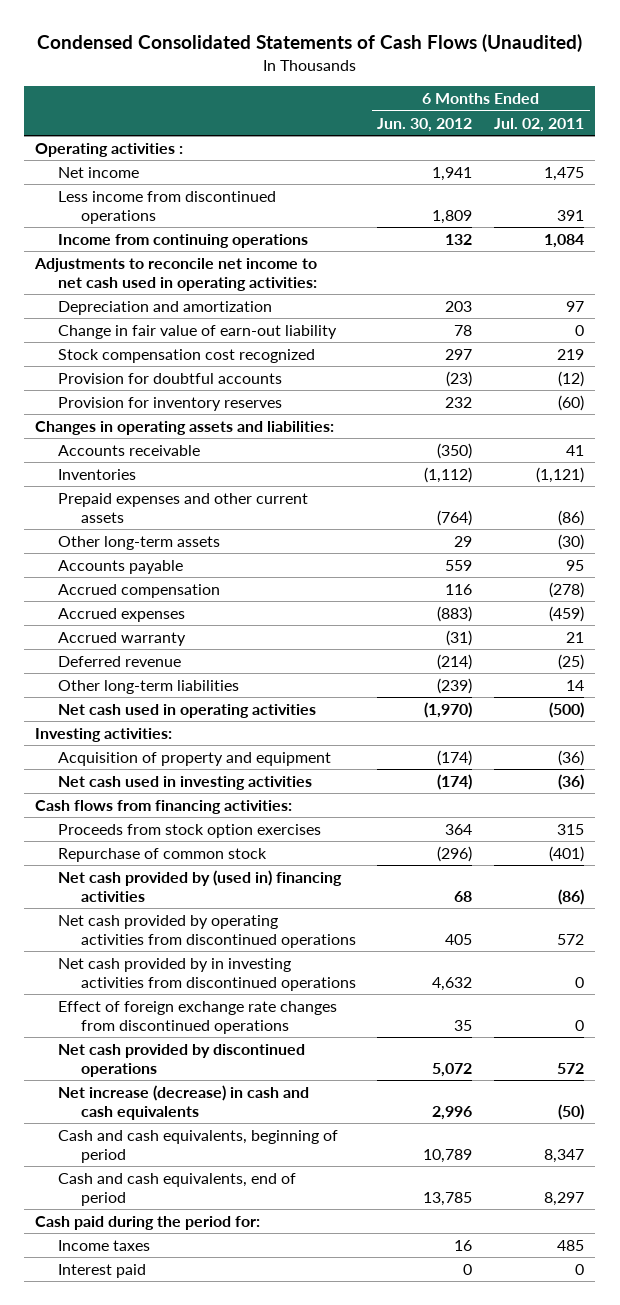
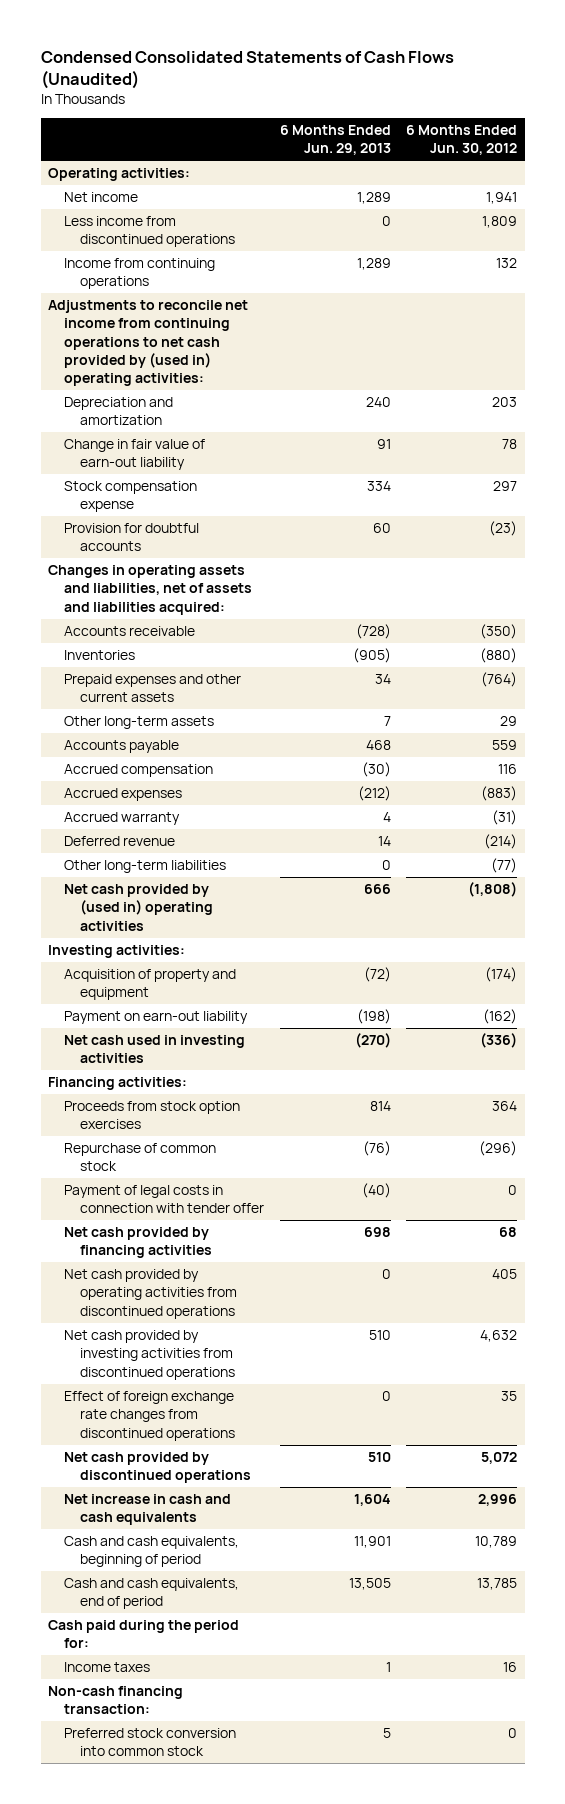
- | 6 Months Ended Jun. 30, 2012 | 6 Months Ended Jul. 02, 2011
+ | 6 Months Ended Jun. 29, 2013 | 6 Months Ended Jun. 30, 2012
- Operating activities :
+ Operating activities:
- Adjustments to reconcile net income to net cash used in operating activities:
+ Adjustments to reconcile net income from continuing operations to net cash provided by (used in) operating activities:
- Stock compensation cost recognized | 297 | 219
+ Stock compensation expense | 334 | 297
- Provision for inventory reserves | 232 | (60)
- Changes in operating assets and liabilities:
+ Changes in operating assets and liabilities, net of assets and liabilities acquired:
- Inventories | (1,112) | (1,121)
+ Inventories | (905) | (880)
- Other long-term liabilities | (239) | 14
- Net cash used in operating activities | (1,970) | (500)
+ Other long-term liabilities | 0 | (77)
+ Net cash provided by (used in) operating activities | 666 | (1,808)
- Net cash used in investing activities | (174) | (36)
- Cash flows from financing activities:
+ Payment on earn-out liability | (198) | (162)
+ Net cash used in investing activities | (270) | (336)
+ Financing activities:
- Net cash provided by (used in) financing activities | 68 | (86)
+ Payment of legal costs in connection with tender offer | (40) | 0
+ Net cash provided by financing activities | 698 | 68
- Net cash provided by in investing activities from discontinued operations | 4,632 | 0
+ Net cash provided by investing activities from discontinued operations | 510 | 4,632
- Net increase (decrease) in cash and cash equivalents | 2,996 | (50)
+ Net increase in cash and cash equivalents | 1,604 | 2,996
- Interest paid | 0 | 0
+ Non-cash financing transaction:
+ Preferred stock conversion into common stock | 5 | 0

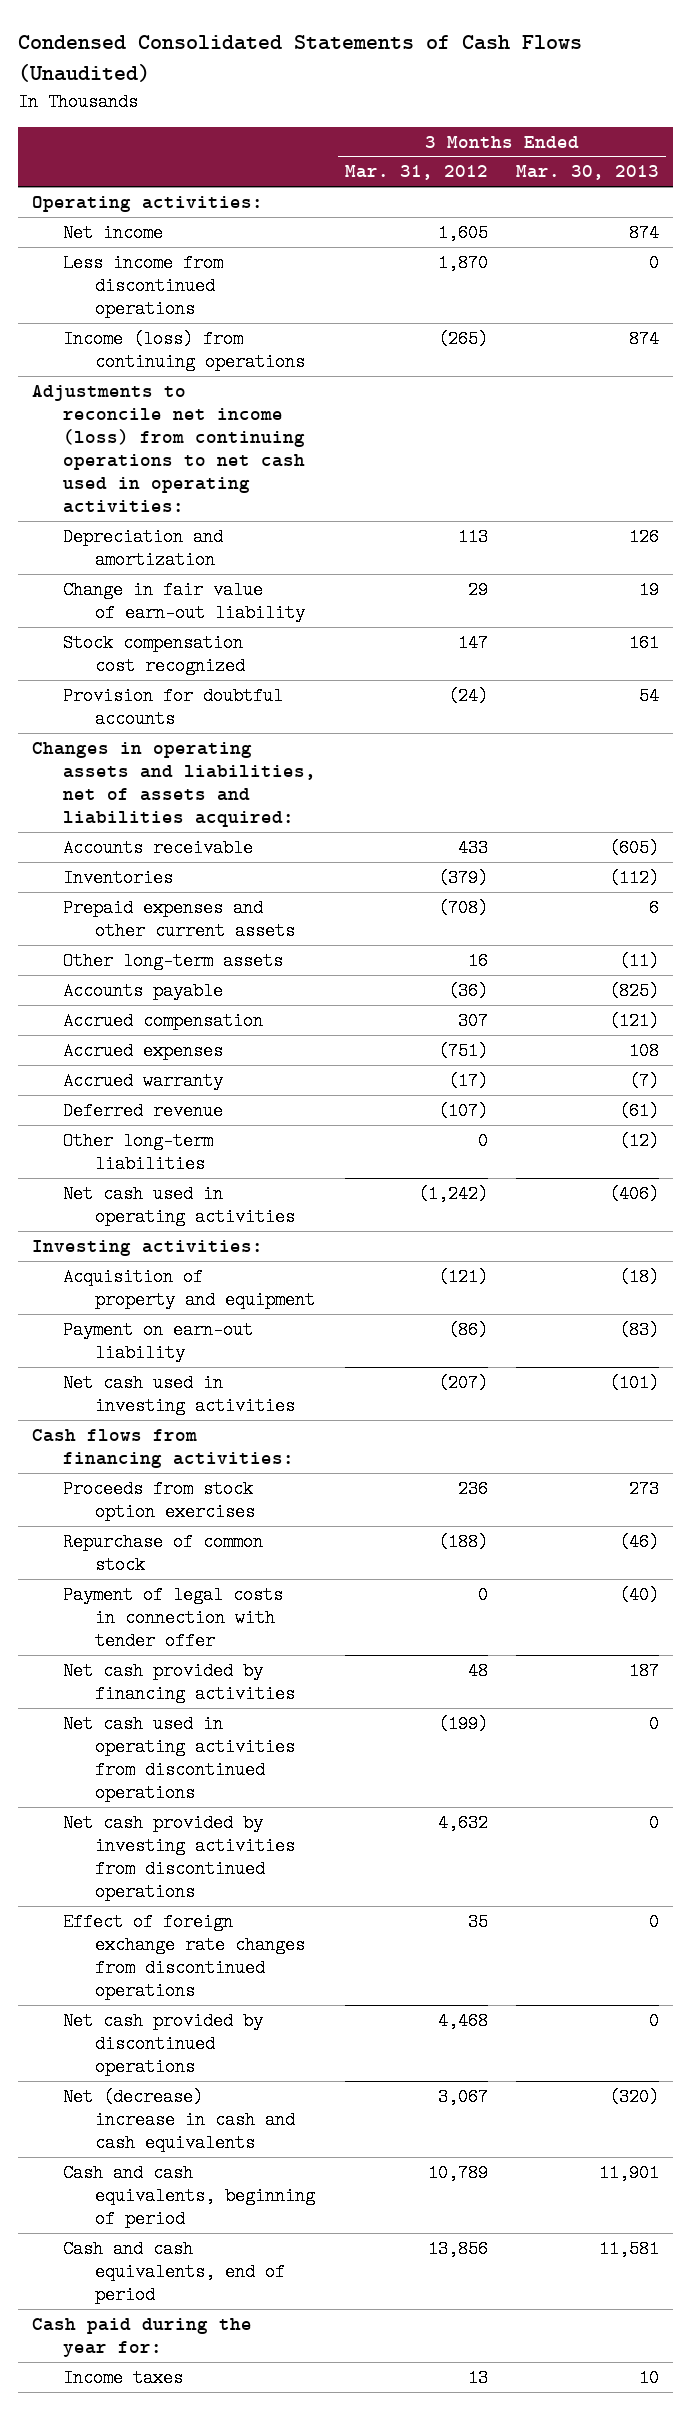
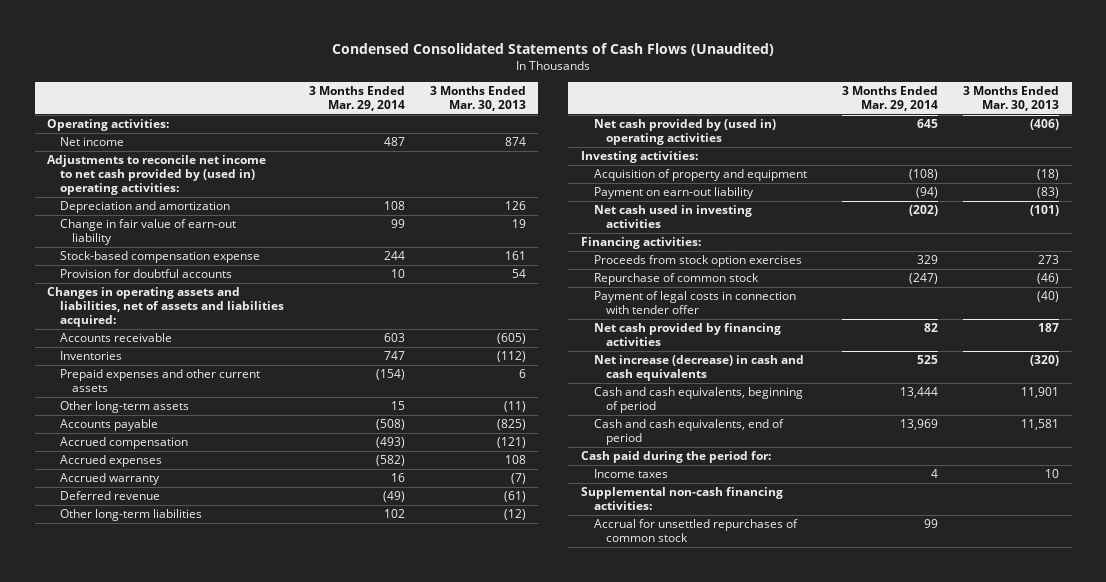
- | 3 Months Ended Mar. 31, 2012 | 3 Months Ended Mar. 30, 2013
+ | 3 Months Ended Mar. 29, 2014 | 3 Months Ended Mar. 30, 2013
- Less income from discontinued operations | 1,870 | 0
- Income (loss) from continuing operations | (265) | 874
- Adjustments to reconcile net income (loss) from continuing operations to net cash used in operating activities:
+ Adjustments to reconcile net income to net cash provided by (used in) operating activities:
- Stock compensation cost recognized | 147 | 161
+ Stock-based compensation expense | 244 | 161
- Net cash used in operating activities | (1,242) | (406)
+ Net cash provided by (used in) operating activities | 645 | (406)
- Cash flows from financing activities:
+ Financing activities:
- Net cash used in operating activities from discontinued operations | (199) | 0
- Net cash provided by investing activities from discontinued operations | 4,632 | 0
- Effect of foreign exchange rate changes from discontinued operations | 35 | 0
- Net cash provided by discontinued operations | 4,468 | 0
- Net (decrease) increase in cash and cash equivalents | 3,067 | (320)
+ Net increase (decrease) in cash and cash equivalents | 525 | (320)
- Cash paid during the year for:
+ Cash paid during the period for:
+ Supplemental non-cash financing activities:
+ Accrual for unsettled repurchases of common stock | 99 |

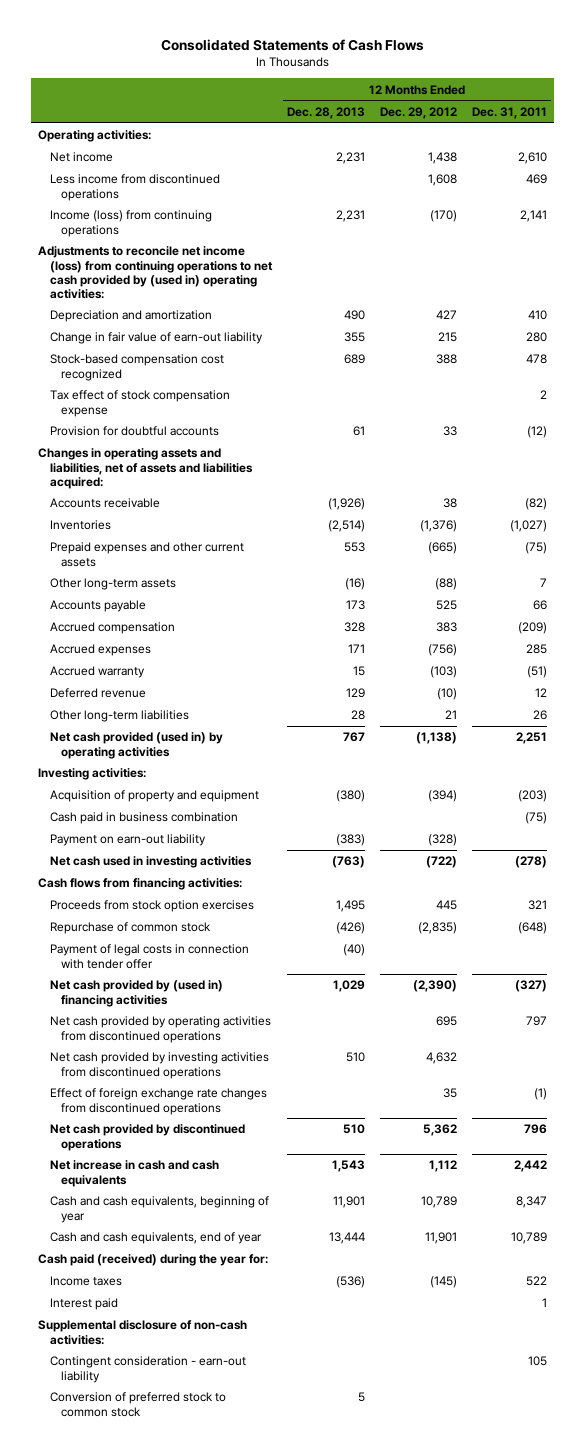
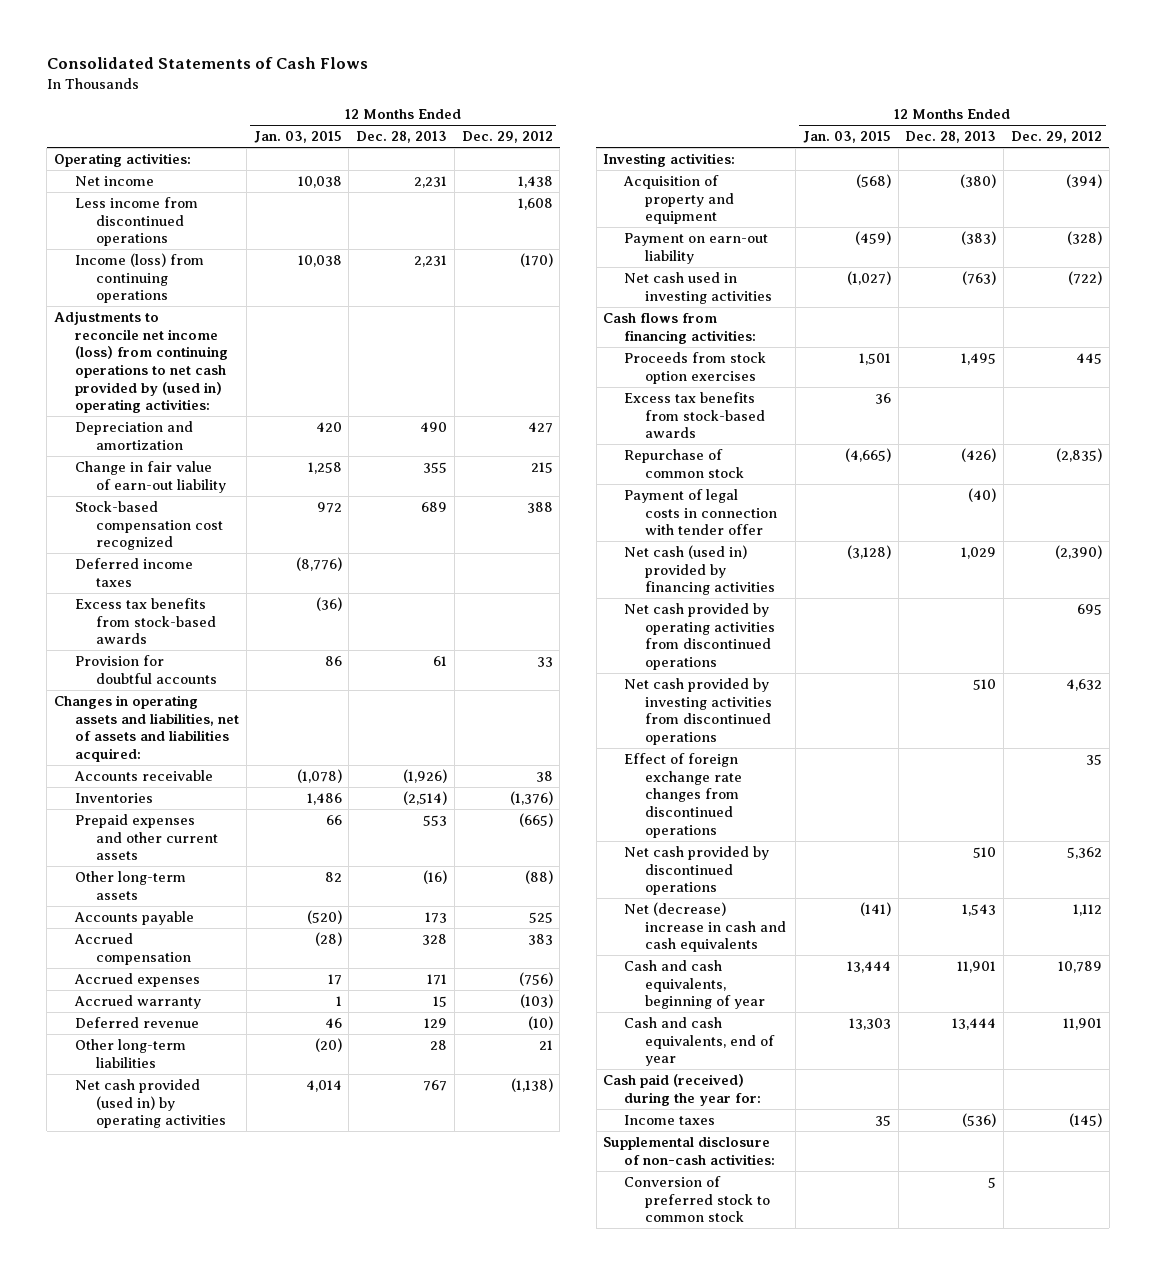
- | 12 Months Ended Dec. 28, 2013 | 12 Months Ended Dec. 29, 2012 | 12 Months Ended Dec. 31, 2011
+ | 12 Months Ended Jan. 03, 2015 | 12 Months Ended Dec. 28, 2013 | 12 Months Ended Dec. 29, 2012
- Tax effect of stock compensation expense | | | 2
+ Deferred income taxes | (8,776) | |
+ Excess tax benefits from stock-based awards | (36) | |
- Cash paid in business combination | | | (75)
+ Excess tax benefits from stock-based awards | 36 | |
- Net cash provided by (used in) financing activities | 1,029 | (2,390) | (327)
+ Net cash (used in) provided by financing activities | (3,128) | 1,029 | (2,390)
- Net increase in cash and cash equivalents | 1,543 | 1,112 | 2,442
+ Net (decrease) increase in cash and cash equivalents | (141) | 1,543 | 1,112
- Interest paid | | | 1
- Contingent consideration - earn-out liability | | | 105

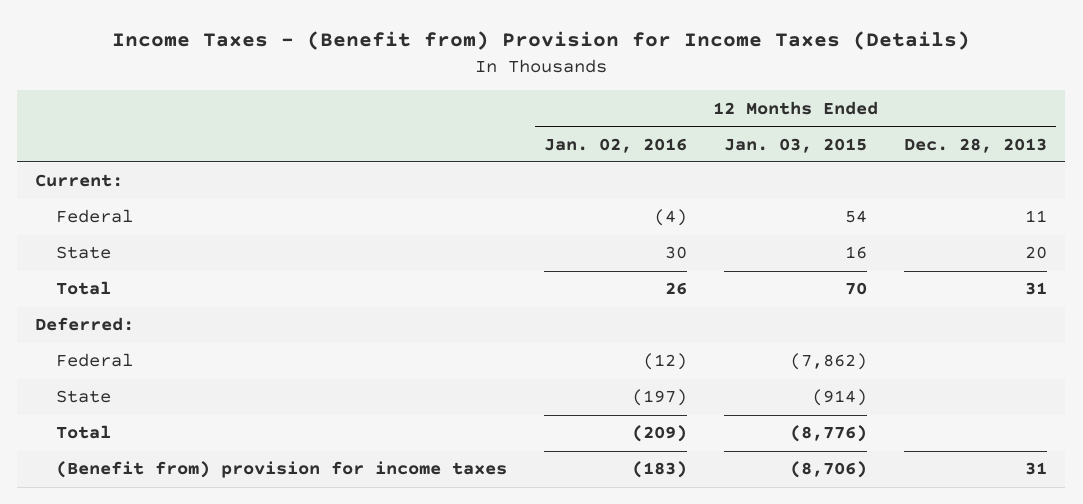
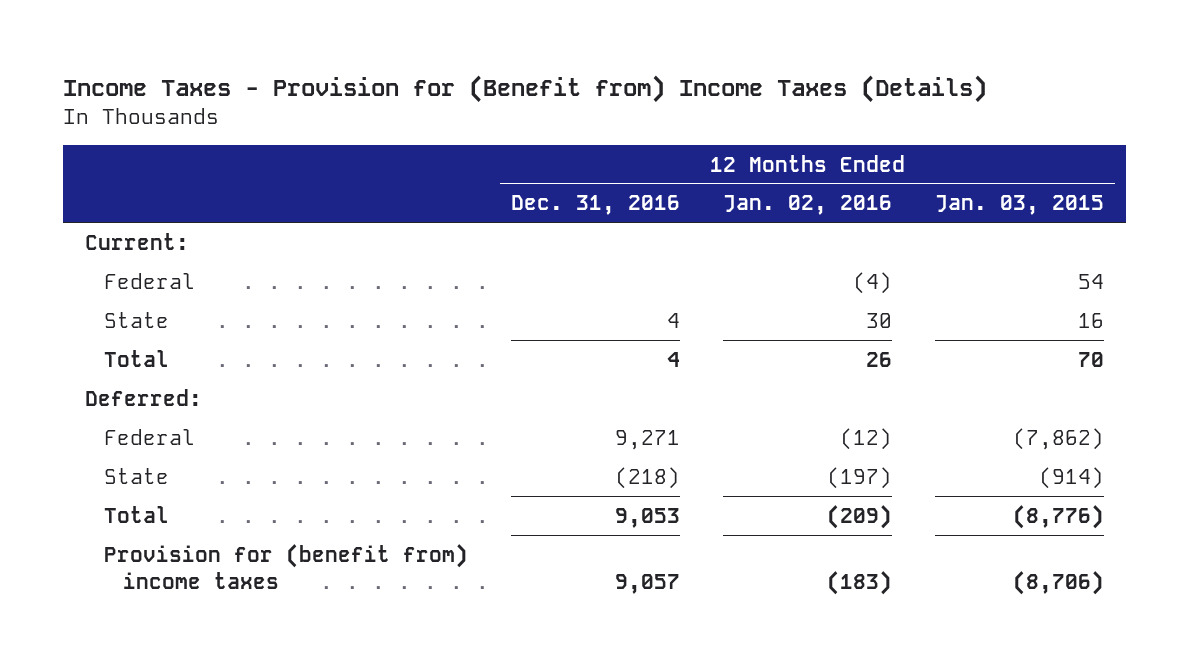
- Income Taxes - (Benefit from) Provision for Income Taxes (Details)
+ Income Taxes - Provision for (Benefit from) Income Taxes (Details)
- | 12 Months Ended Jan. 02, 2016 | 12 Months Ended Jan. 03, 2015 | 12 Months Ended Dec. 28, 2013
+ | 12 Months Ended Dec. 31, 2016 | 12 Months Ended Jan. 02, 2016 | 12 Months Ended Jan. 03, 2015
- (Benefit from) provision for income taxes | (183) | (8,706) | 31
+ Provision for (benefit from) income taxes | 9,057 | (183) | (8,706)

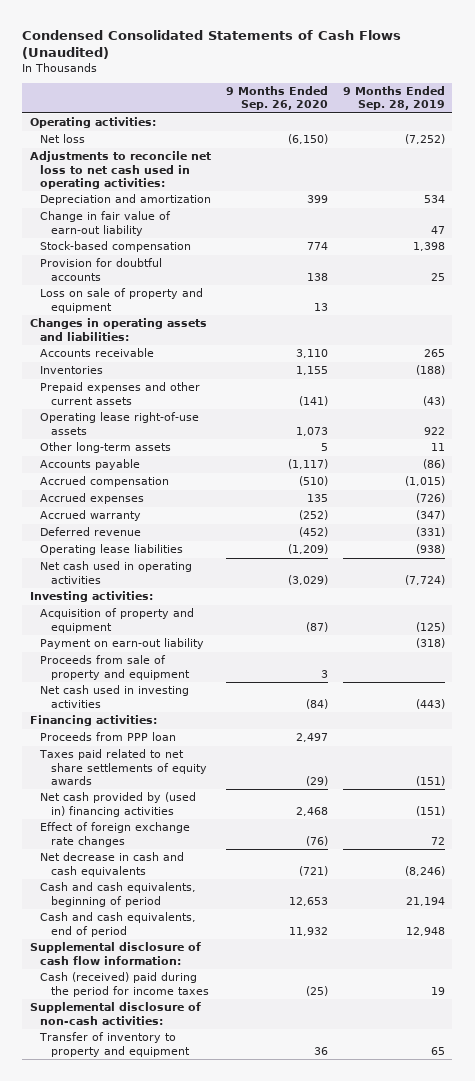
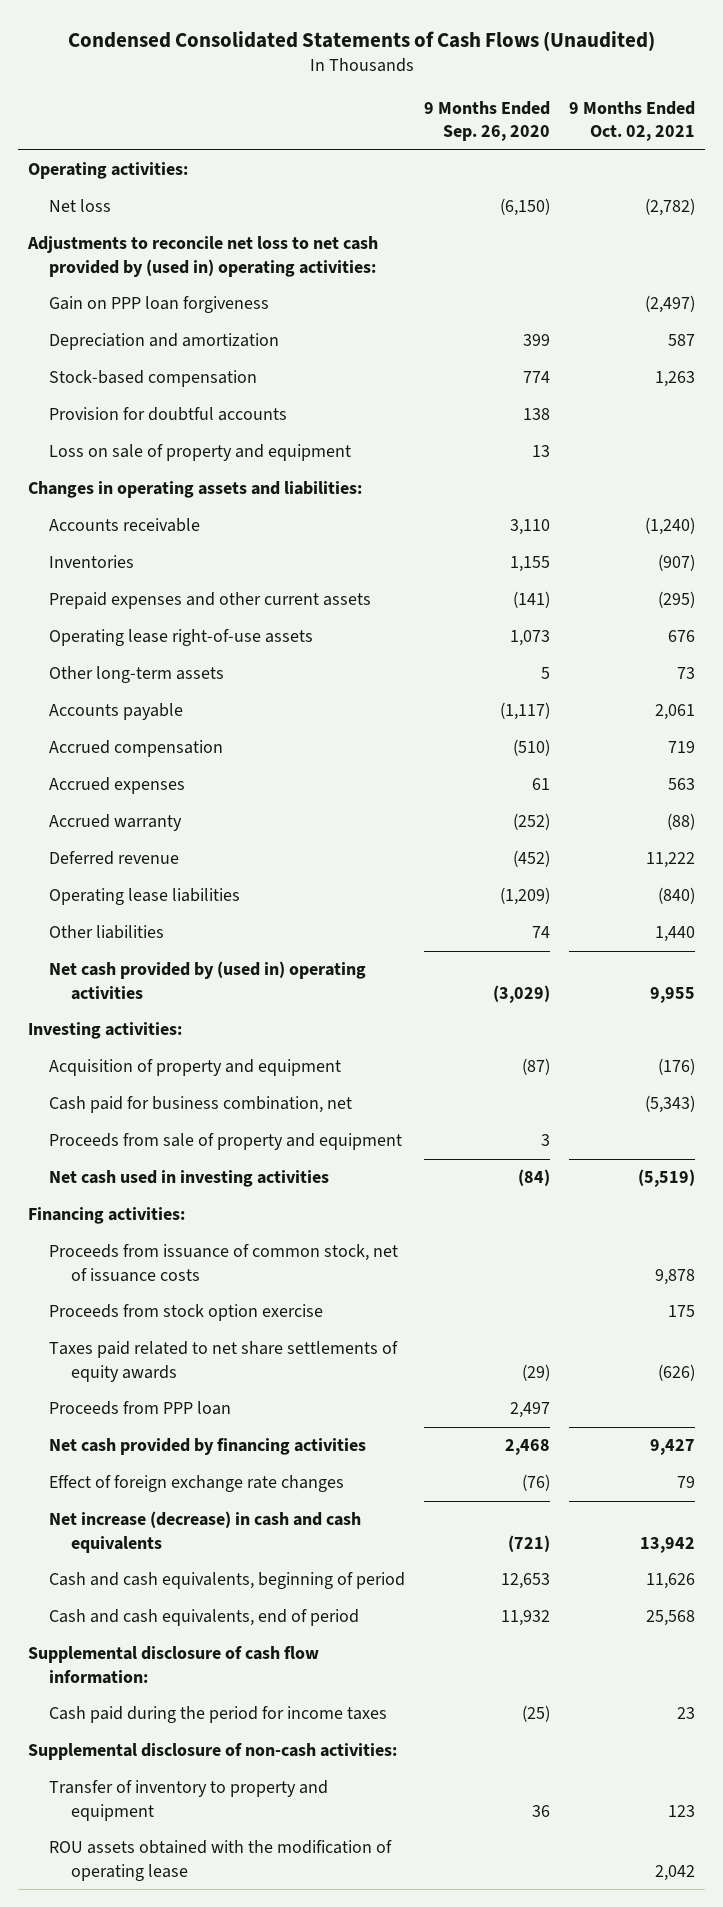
- | 9 Months Ended Sep. 26, 2020 | 9 Months Ended Sep. 28, 2019
+ | 9 Months Ended Sep. 26, 2020 | 9 Months Ended Oct. 02, 2021
- Adjustments to reconcile net loss to net cash used in operating activities:
+ Adjustments to reconcile net loss to net cash provided by (used in) operating activities:
+ Gain on PPP loan forgiveness | | (2,497)
- Change in fair value of earn-out liability | | 47
- Accrued expenses | 135 | (726)
+ Accrued expenses | 61 | 563
- Net cash used in operating activities | (3,029) | (7,724)
+ Other liabilities | 74 | 1,440
+ Net cash provided by (used in) operating activities | (3,029) | 9,955
- Payment on earn-out liability | | (318)
+ Cash paid for business combination, net | | (5,343)
+ Proceeds from issuance of common stock, net of issuance costs | | 9,878
+ Proceeds from stock option exercise | | 175
- Net cash provided by (used in) financing activities | 2,468 | (151)
moved down: Proceeds from PPP loan | 2,497 |
+ Net cash provided by financing activities | 2,468 | 9,427
- Net decrease in cash and cash equivalents | (721) | (8,246)
+ Net increase (decrease) in cash and cash equivalents | (721) | 13,942
- Cash (received) paid during the period for income taxes | (25) | 19
+ Cash paid during the period for income taxes | (25) | 23
+ ROU assets obtained with the modification of operating lease | | 2,042

